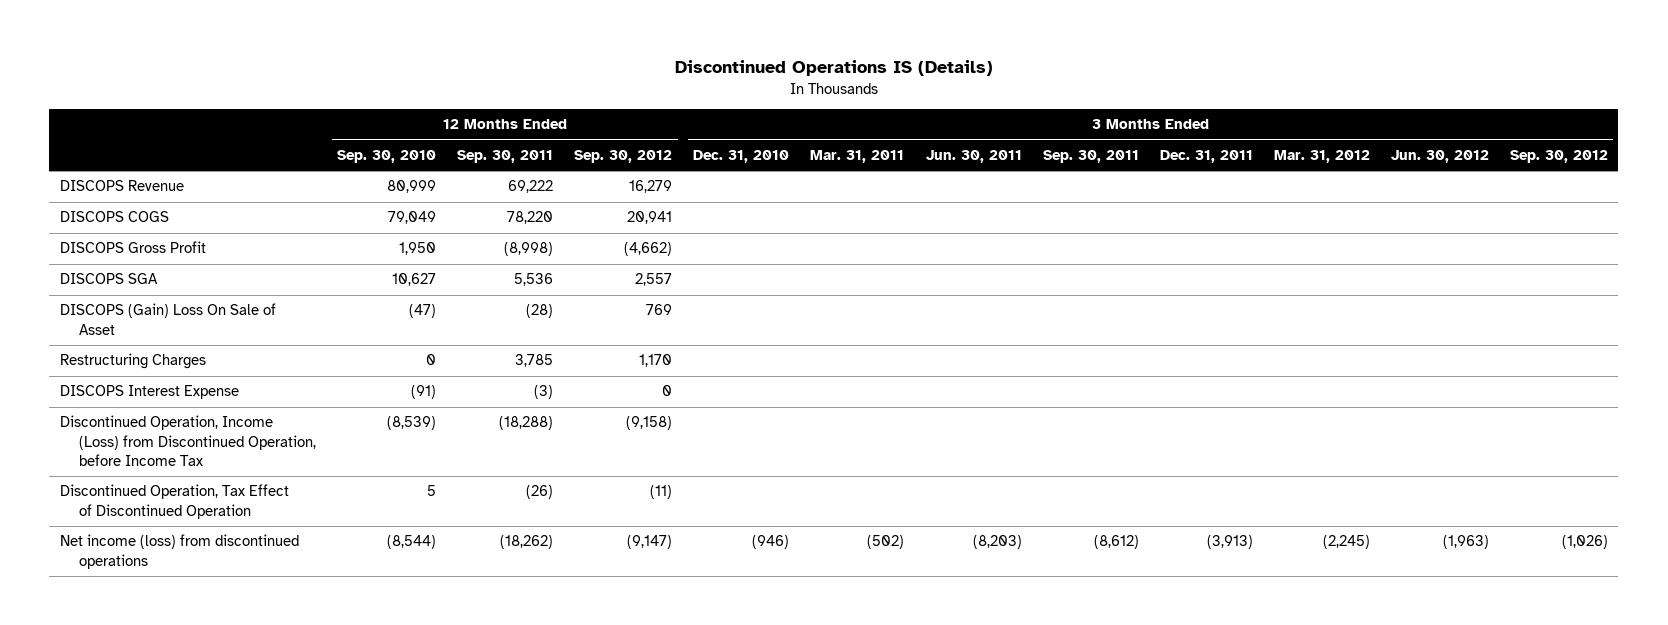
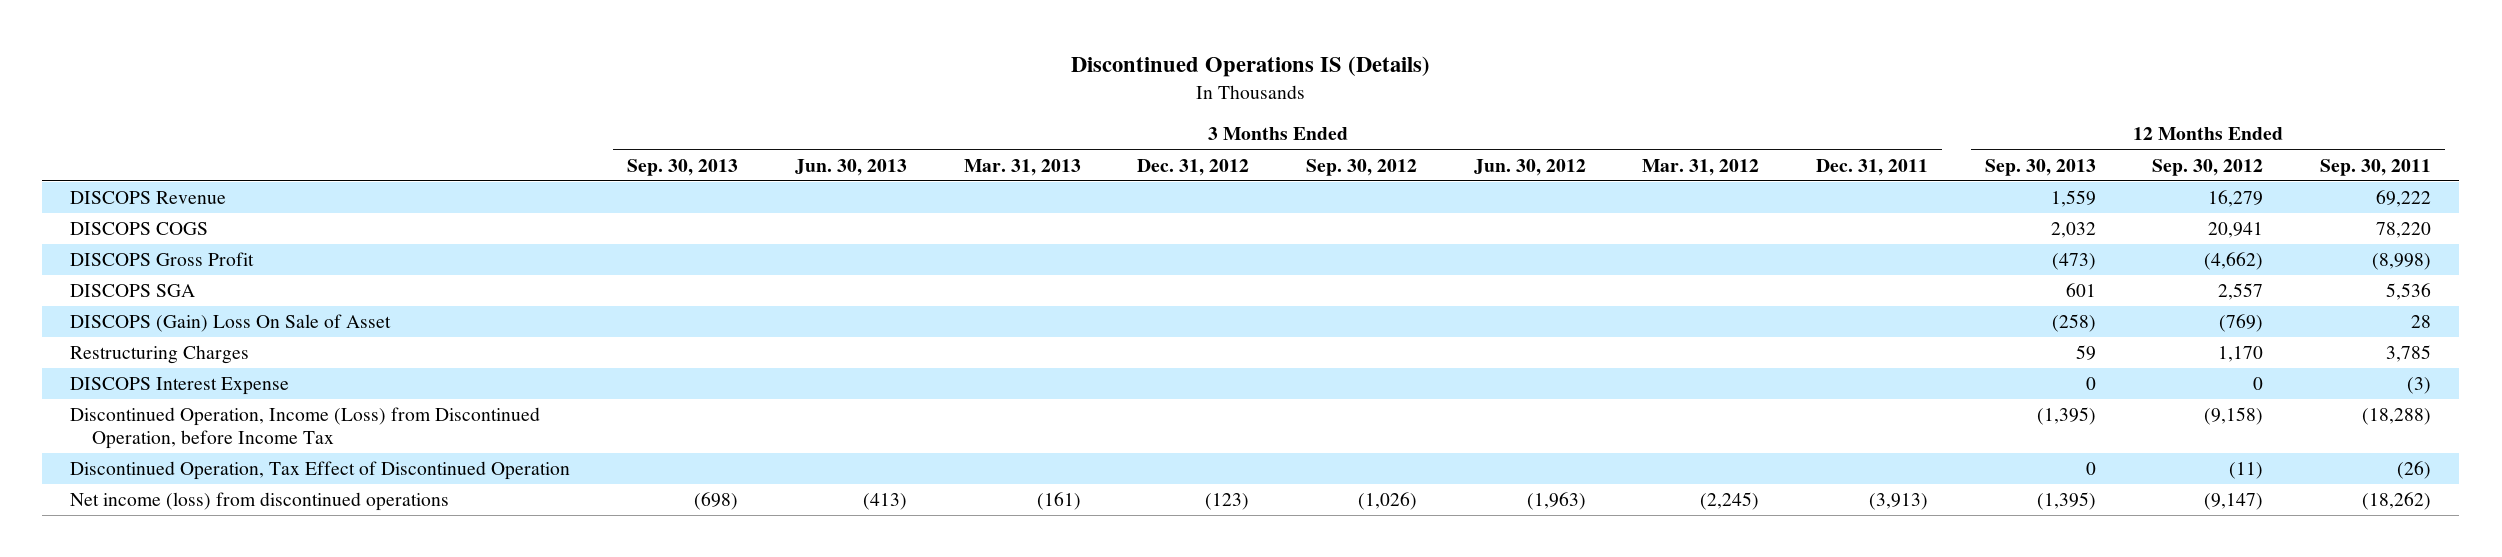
- | 12 Months Ended Sep. 30, 2010 | 12 Months Ended Sep. 30, 2011 | 12 Months Ended Sep. 30, 2012 | 3 Months Ended Dec. 31, 2010 | 3 Months Ended Mar. 31, 2011 | 3 Months Ended Jun. 30, 2011 | 3 Months Ended Sep. 30, 2011 | 3 Months Ended Dec. 31, 2011 | 3 Months Ended Mar. 31, 2012 | 3 Months Ended Jun. 30, 2012 | 3 Months Ended Sep. 30, 2012
+ | 3 Months Ended Sep. 30, 2013 | 3 Months Ended Jun. 30, 2013 | 3 Months Ended Mar. 31, 2013 | 3 Months Ended Dec. 31, 2012 | 3 Months Ended Sep. 30, 2012 | 3 Months Ended Jun. 30, 2012 | 3 Months Ended Mar. 31, 2012 | 3 Months Ended Dec. 31, 2011 | 12 Months Ended Sep. 30, 2013 | 12 Months Ended Sep. 30, 2012 | 12 Months Ended Sep. 30, 2011
- DISCOPS (Gain) Loss On Sale of Asset | (47) | (28) | 769 | | | | | | | |
+ DISCOPS (Gain) Loss On Sale of Asset | | | | | | | | | (258) | (769) | 28

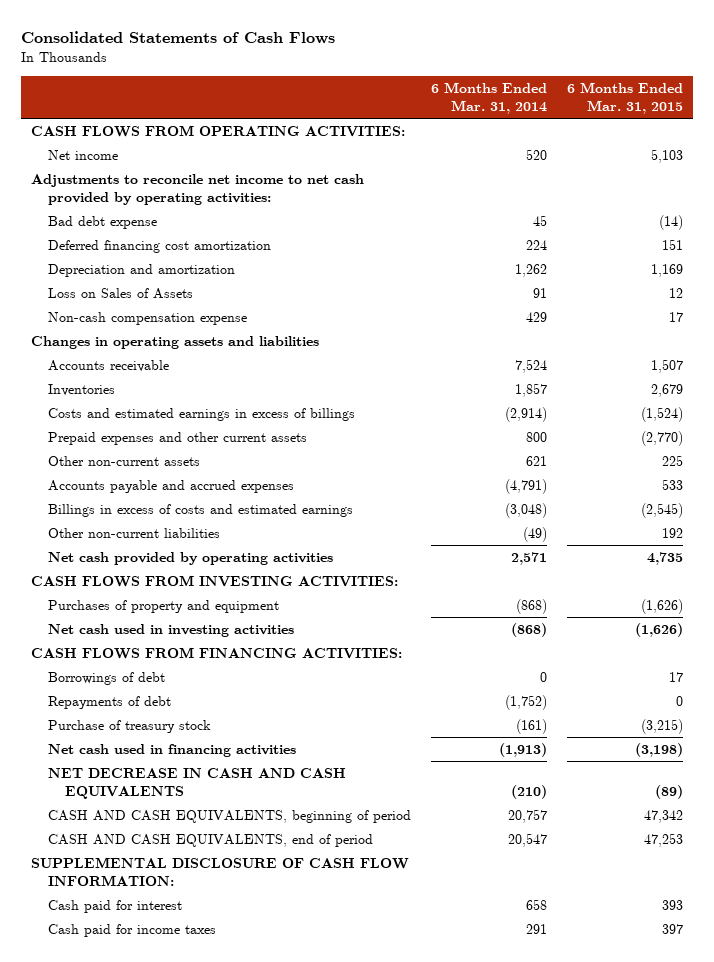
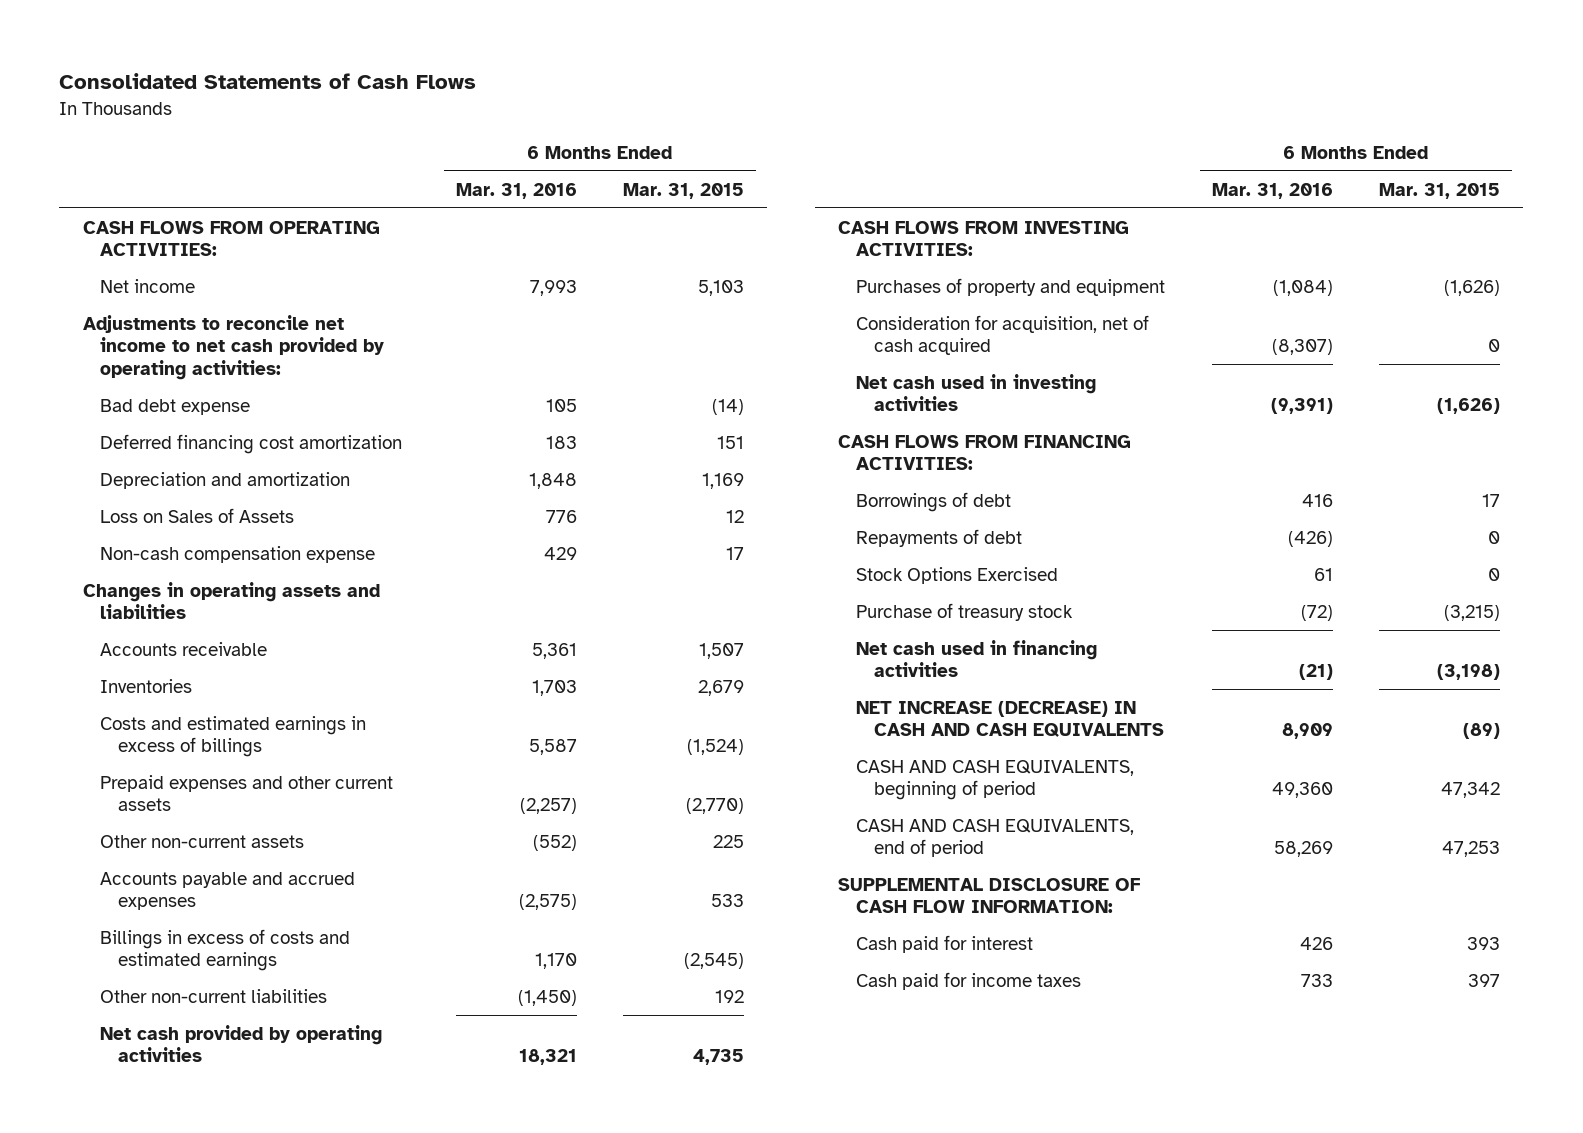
- | 6 Months Ended Mar. 31, 2014 | 6 Months Ended Mar. 31, 2015
+ | 6 Months Ended Mar. 31, 2016 | 6 Months Ended Mar. 31, 2015
+ Consideration for acquisition, net of cash acquired | (8,307) | 0
+ Stock Options Exercised | 61 | 0
- NET DECREASE IN CASH AND CASH EQUIVALENTS | (210) | (89)
+ NET INCREASE (DECREASE) IN CASH AND CASH EQUIVALENTS | 8,909 | (89)

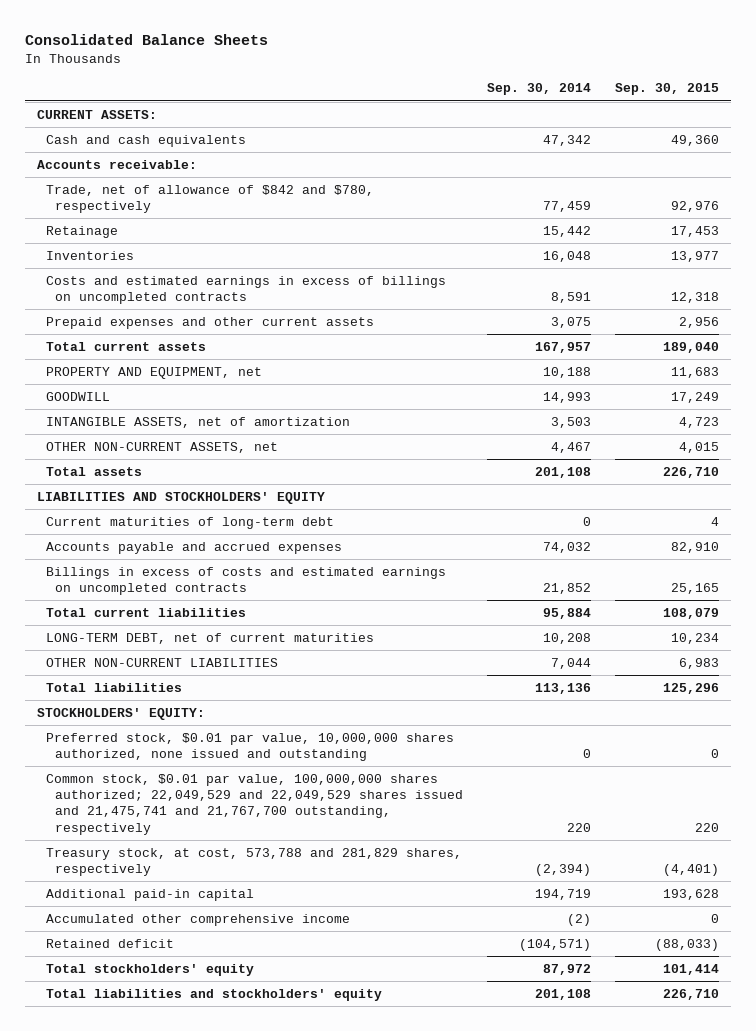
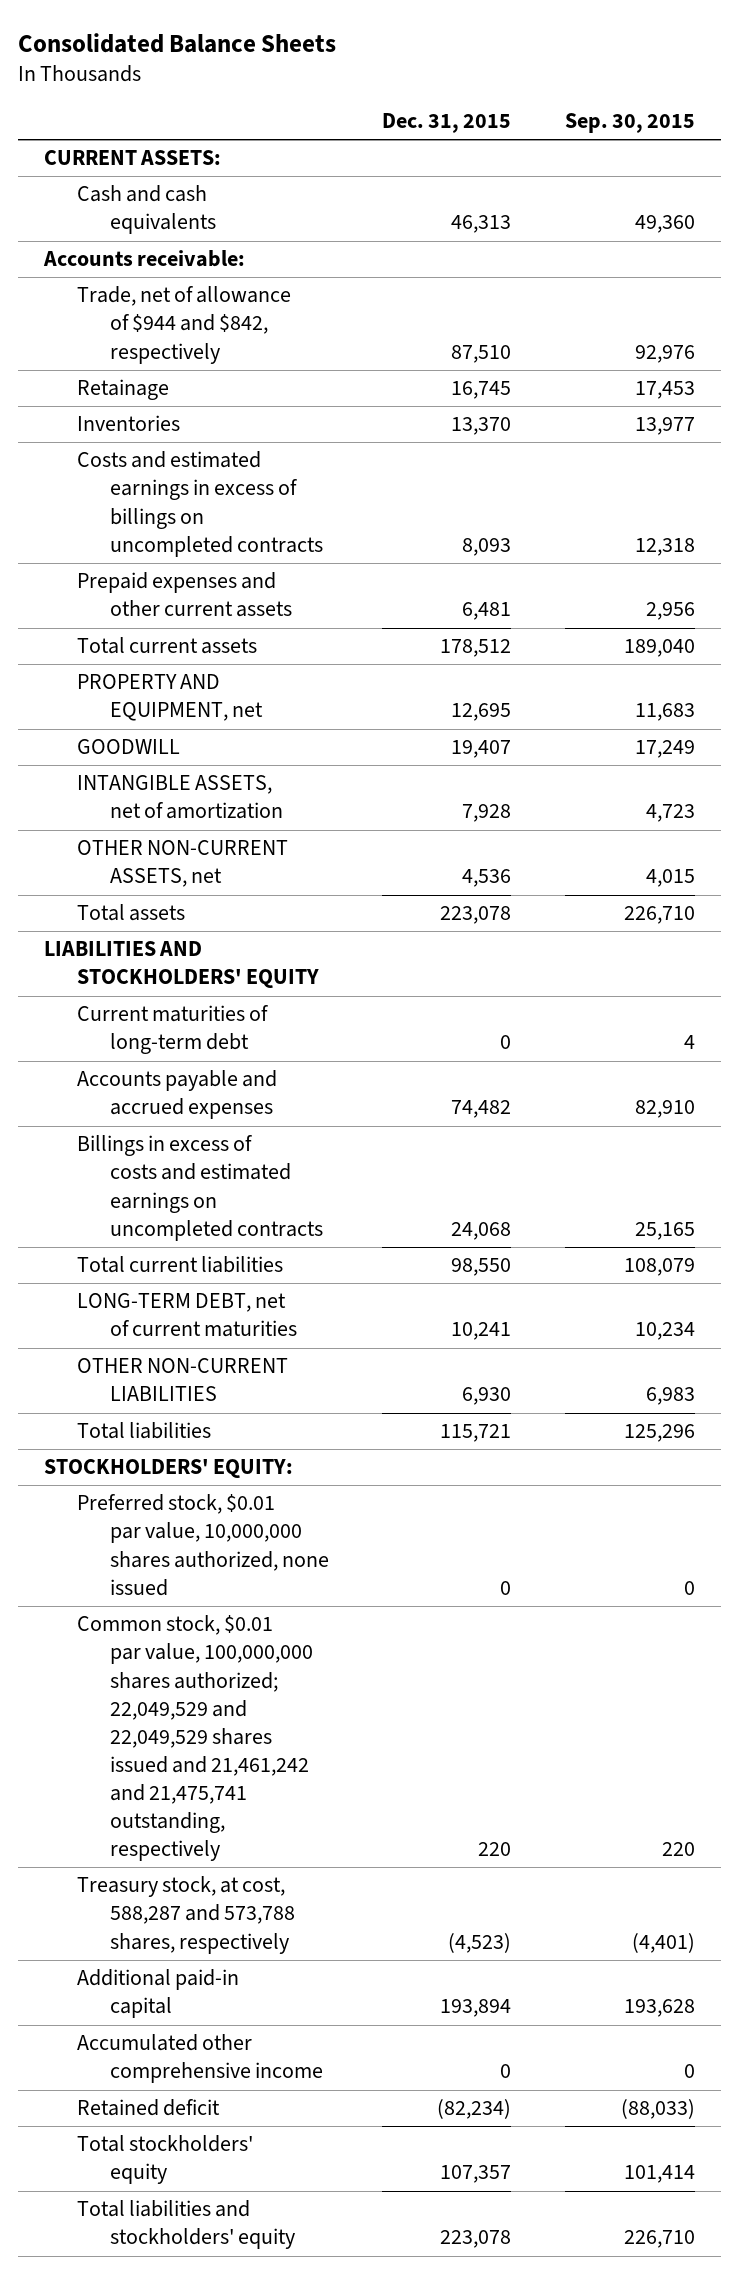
- | Sep. 30, 2014 | Sep. 30, 2015
+ | Dec. 31, 2015 | Sep. 30, 2015
- Trade, net of allowance of $842 and $780, respectively | 77,459 | 92,976
+ Trade, net of allowance of $944 and $842, respectively | 87,510 | 92,976
- Preferred stock, $0.01 par value, 10,000,000 shares authorized, none issued and outstanding | 0 | 0
- Common stock, $0.01 par value, 100,000,000 shares authorized; 22,049,529 and 22,049,529 shares issued and 21,475,741 and 21,767,700 outstanding, respectively | 220 | 220
- Treasury stock, at cost, 573,788 and 281,829 shares, respectively | (2,394) | (4,401)
+ Preferred stock, $0.01 par value, 10,000,000 shares authorized, none issued | 0 | 0
+ Common stock, $0.01 par value, 100,000,000 shares authorized; 22,049,529 and 22,049,529 shares issued and 21,461,242 and 21,475,741 outstanding, respectively | 220 | 220
+ Treasury stock, at cost, 588,287 and 573,788 shares, respectively | (4,523) | (4,401)

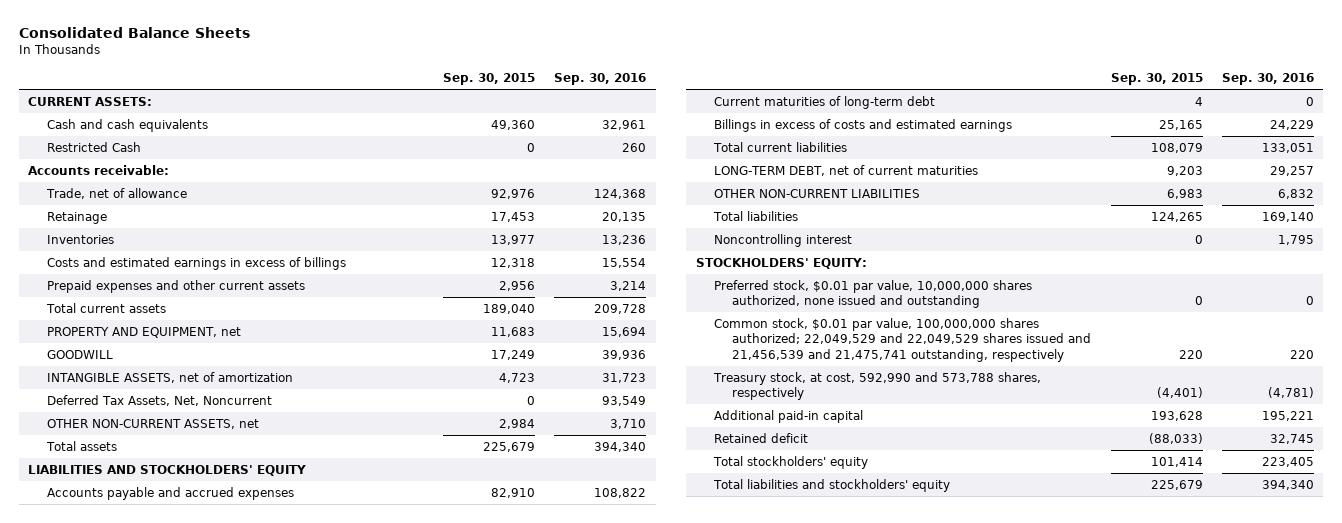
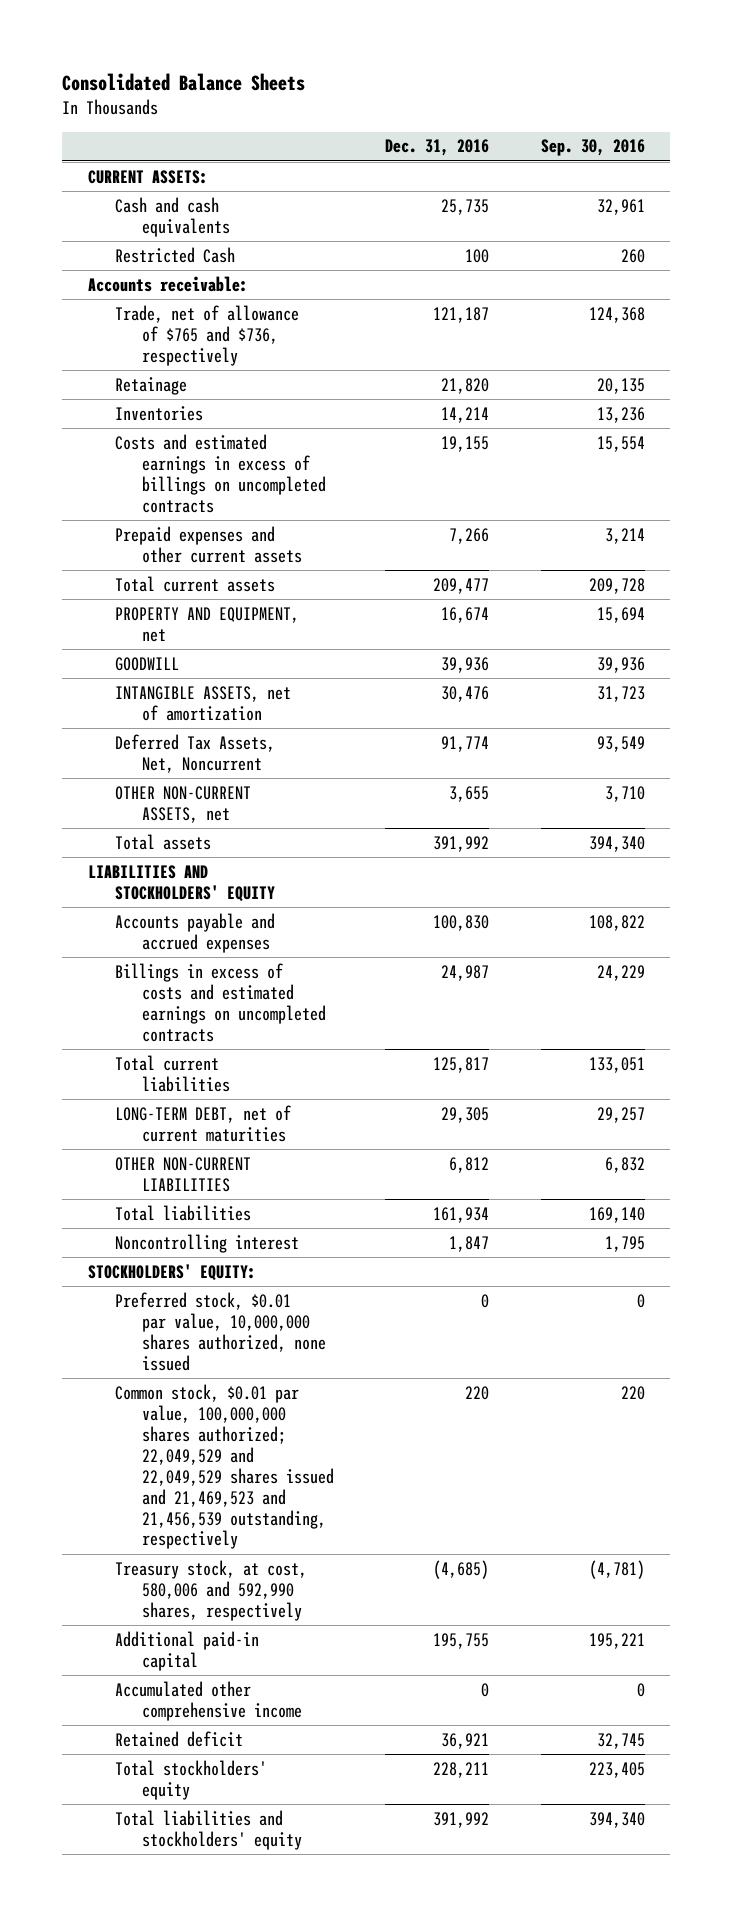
- | Sep. 30, 2015 | Sep. 30, 2016
+ | Dec. 31, 2016 | Sep. 30, 2016
- Trade, net of allowance | 92,976 | 124,368
+ Trade, net of allowance of $765 and $736, respectively | 121,187 | 124,368
- Costs and estimated earnings in excess of billings | 12,318 | 15,554
+ Costs and estimated earnings in excess of billings on uncompleted contracts | 19,155 | 15,554
- Current maturities of long-term debt | 4 | 0
- Billings in excess of costs and estimated earnings | 25,165 | 24,229
+ Billings in excess of costs and estimated earnings on uncompleted contracts | 24,987 | 24,229
- Preferred stock, $0.01 par value, 10,000,000 shares authorized, none issued and outstanding | 0 | 0
- Common stock, $0.01 par value, 100,000,000 shares authorized; 22,049,529 and 22,049,529 shares issued and 21,456,539 and 21,475,741 outstanding, respectively | 220 | 220
- Treasury stock, at cost, 592,990 and 573,788 shares, respectively | (4,401) | (4,781)
+ Preferred stock, $0.01 par value, 10,000,000 shares authorized, none issued | 0 | 0
+ Common stock, $0.01 par value, 100,000,000 shares authorized; 22,049,529 and 22,049,529 shares issued and 21,469,523 and 21,456,539 outstanding, respectively | 220 | 220
+ Treasury stock, at cost, 580,006 and 592,990 shares, respectively | (4,685) | (4,781)
+ Accumulated other comprehensive income | 0 | 0

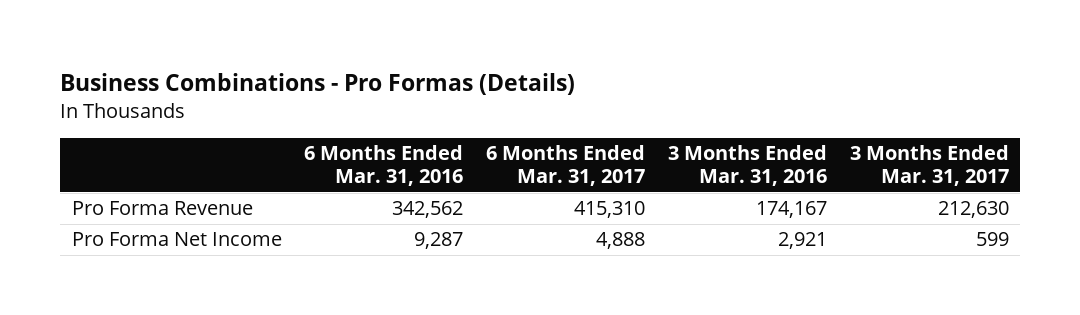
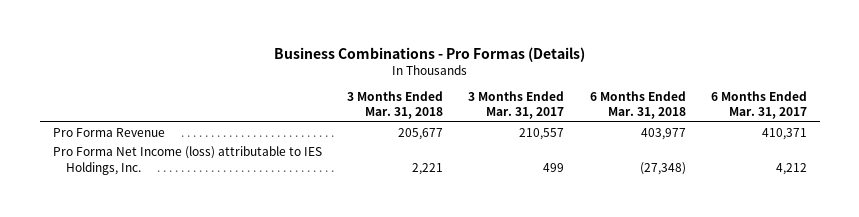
- | 6 Months Ended Mar. 31, 2016 | 6 Months Ended Mar. 31, 2017 | 3 Months Ended Mar. 31, 2016 | 3 Months Ended Mar. 31, 2017
+ | 3 Months Ended Mar. 31, 2018 | 3 Months Ended Mar. 31, 2017 | 6 Months Ended Mar. 31, 2018 | 6 Months Ended Mar. 31, 2017
- Pro Forma Revenue | 342,562 | 415,310 | 174,167 | 212,630
- Pro Forma Net Income | 9,287 | 4,888 | 2,921 | 599
+ Pro Forma Revenue | 205,677 | 210,557 | 403,977 | 410,371
+ Pro Forma Net Income (loss) attributable to IES Holdings, Inc. | 2,221 | 499 | (27,348) | 4,212

